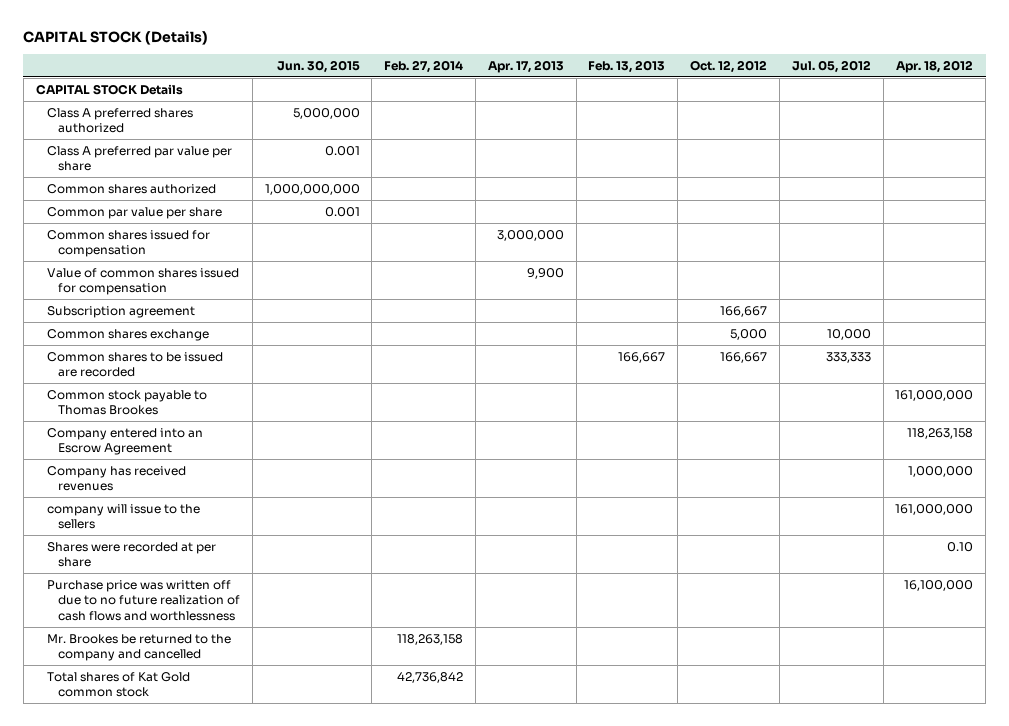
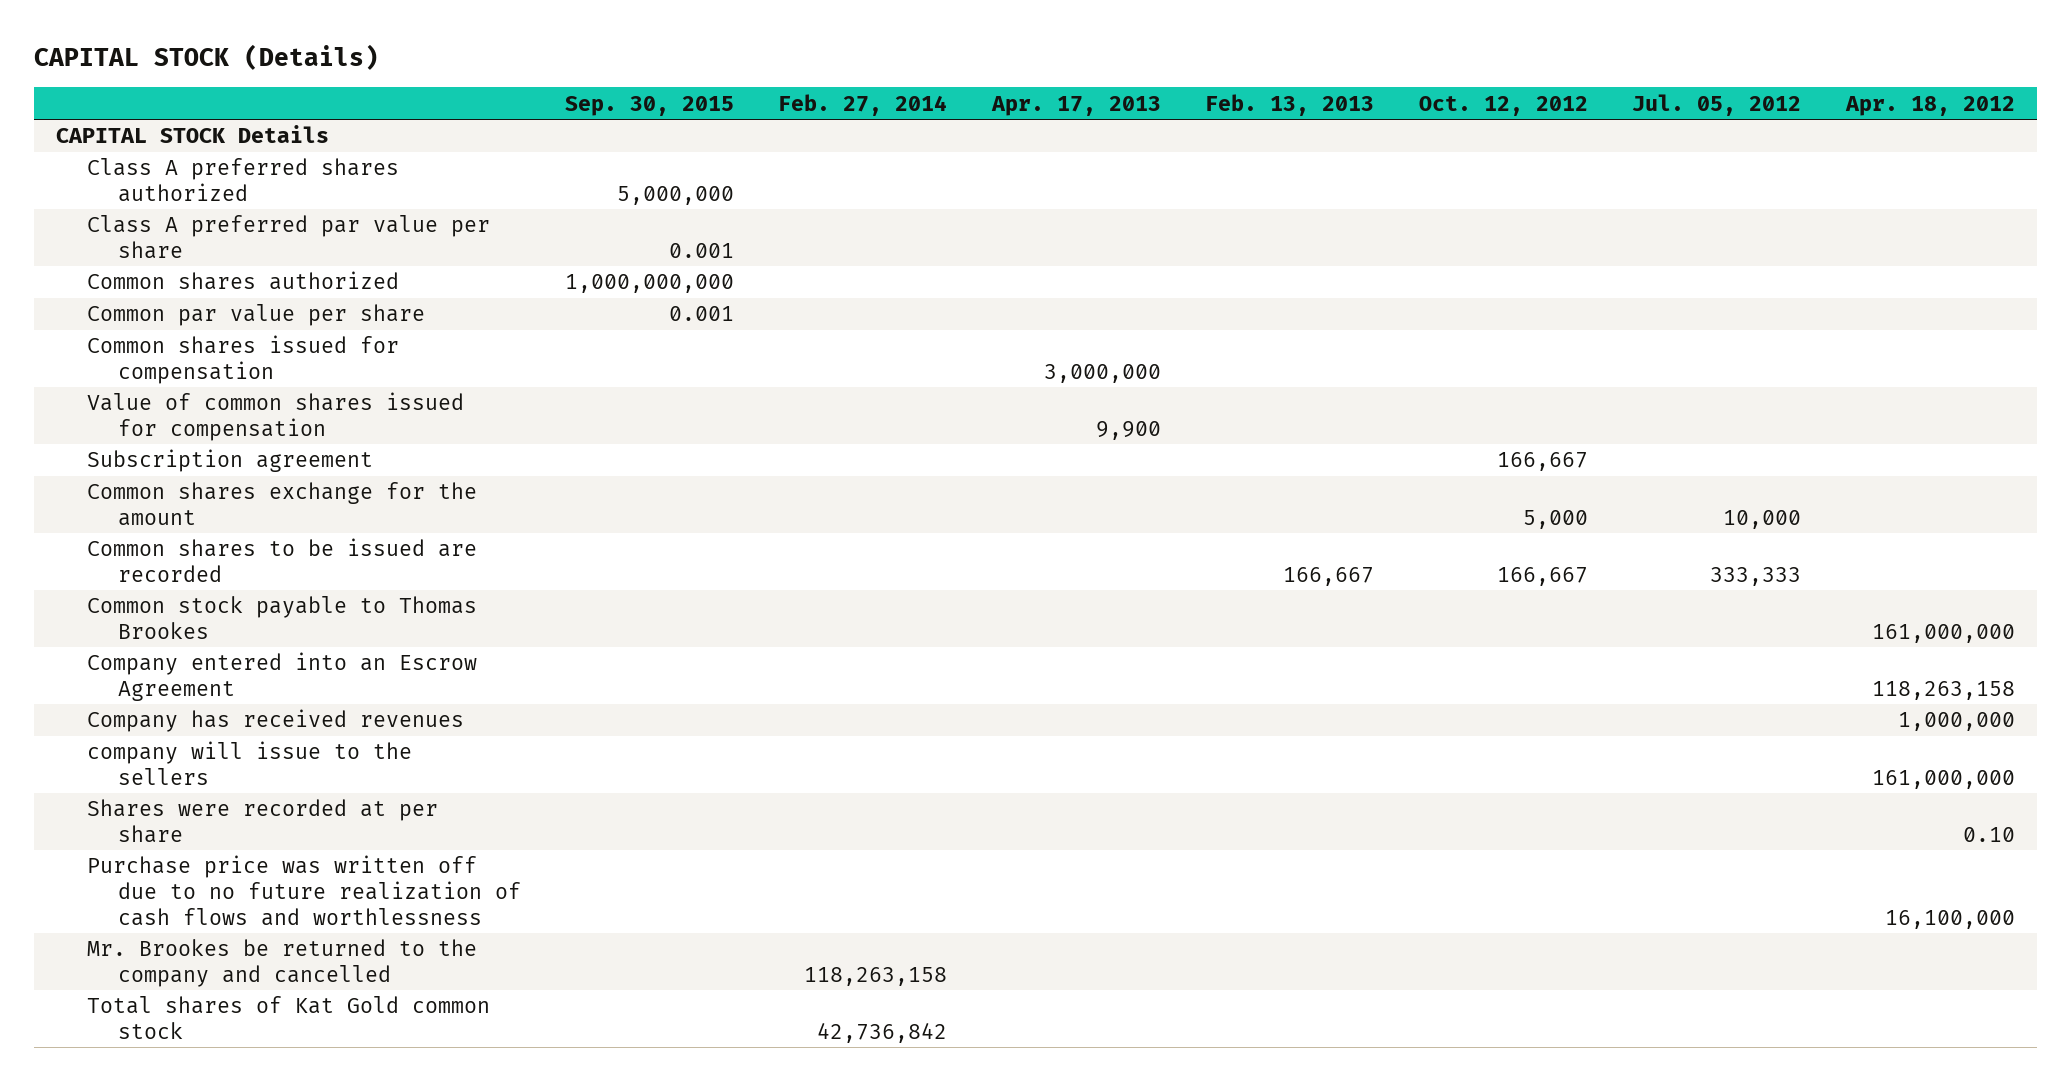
- | Jun. 30, 2015 | Feb. 27, 2014 | Apr. 17, 2013 | Feb. 13, 2013 | Oct. 12, 2012 | Jul. 05, 2012 | Apr. 18, 2012
+ | Sep. 30, 2015 | Feb. 27, 2014 | Apr. 17, 2013 | Feb. 13, 2013 | Oct. 12, 2012 | Jul. 05, 2012 | Apr. 18, 2012
- Common shares exchange | | | | | 5,000 | 10,000 |
+ Common shares exchange for the amount | | | | | 5,000 | 10,000 |

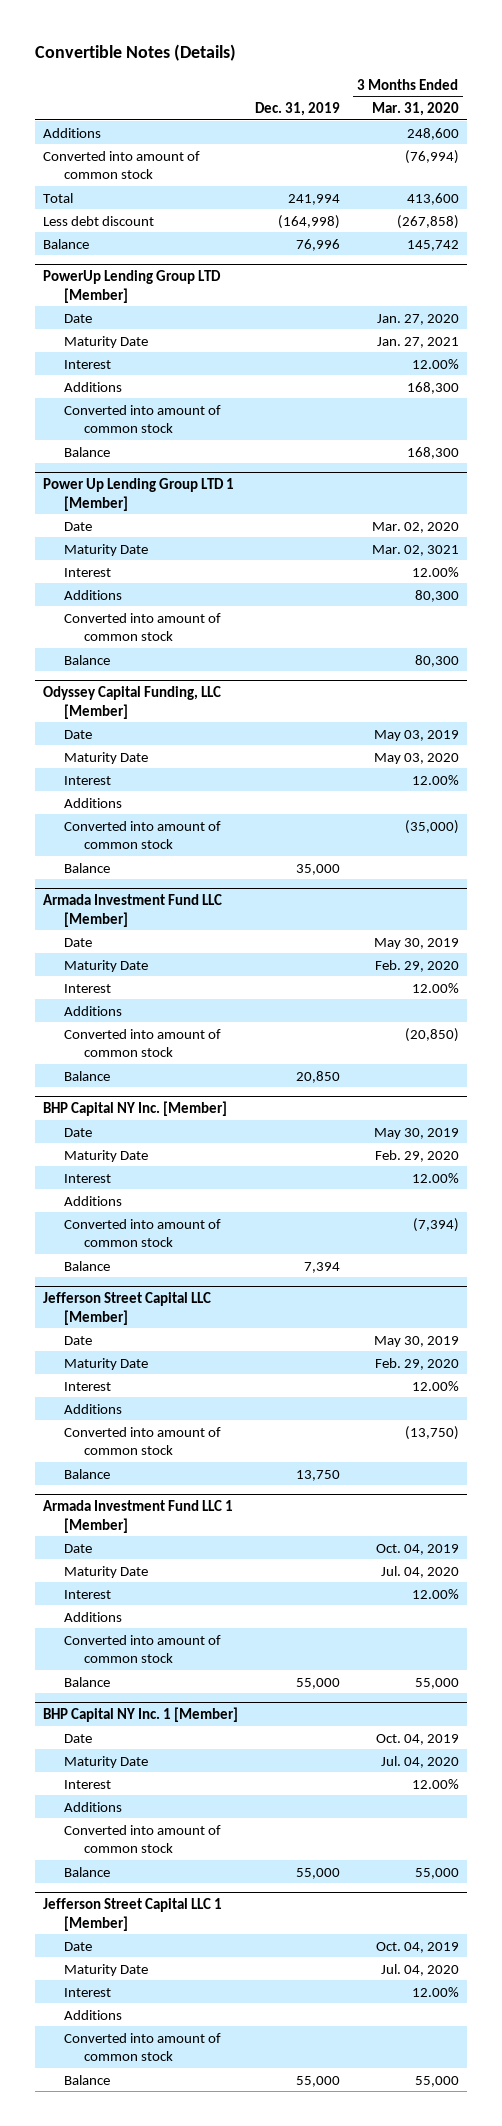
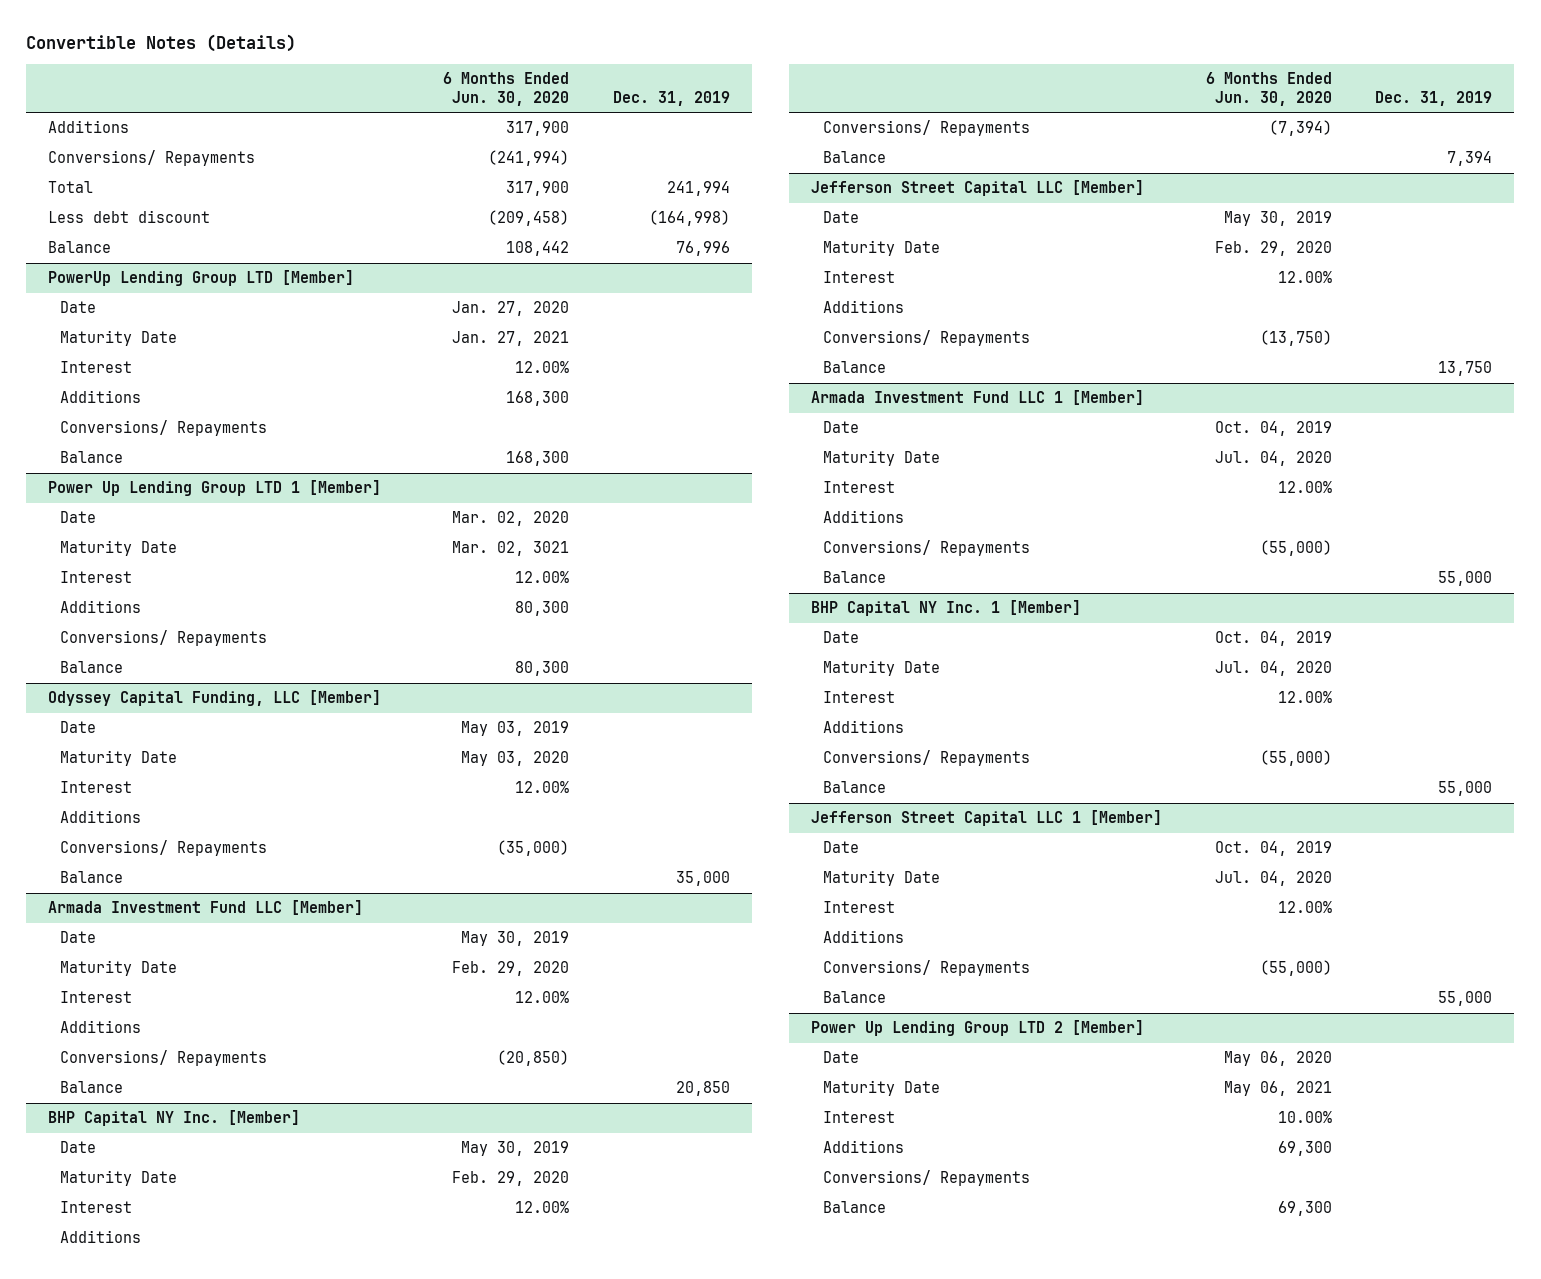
- | Dec. 31, 2019 | 3 Months Ended Mar. 31, 2020
+ | 6 Months Ended Jun. 30, 2020 | Dec. 31, 2019
- Converted into amount of common stock | | (76,994)
+ Conversions/ Repayments | (241,994) |
@ PowerUp Lending Group LTD [Member]
- Converted into amount of common stock
+ Conversions/ Repayments
@ Power Up Lending Group LTD 1 [Member]
- Converted into amount of common stock
+ Conversions/ Repayments
@ Odyssey Capital Funding, LLC [Member]
- Converted into amount of common stock | | (35,000)
+ Conversions/ Repayments | (35,000) |
@ Armada Investment Fund LLC [Member]
- Converted into amount of common stock | | (20,850)
+ Conversions/ Repayments | (20,850) |
@ BHP Capital NY Inc. [Member]
- Converted into amount of common stock | | (7,394)
+ Conversions/ Repayments | (7,394) |
@ Jefferson Street Capital LLC [Member]
- Converted into amount of common stock | | (13,750)
+ Conversions/ Repayments | (13,750) |
@ Armada Investment Fund LLC 1 [Member]
- Converted into amount of common stock
+ Conversions/ Repayments | (55,000) |
@ BHP Capital NY Inc. 1 [Member]
- Converted into amount of common stock
+ Conversions/ Repayments | (55,000) |
@ Jefferson Street Capital LLC 1 [Member]
- Converted into amount of common stock
+ Conversions/ Repayments | (55,000) |
+ Power Up Lending Group LTD 2 [Member]
+ Date | May 06, 2020 |
+ Maturity Date | May 06, 2021 |
+ Interest | 10.00% |
+ Additions | 69,300 |
+ Conversions/ Repayments
+ Balance | 69,300 |

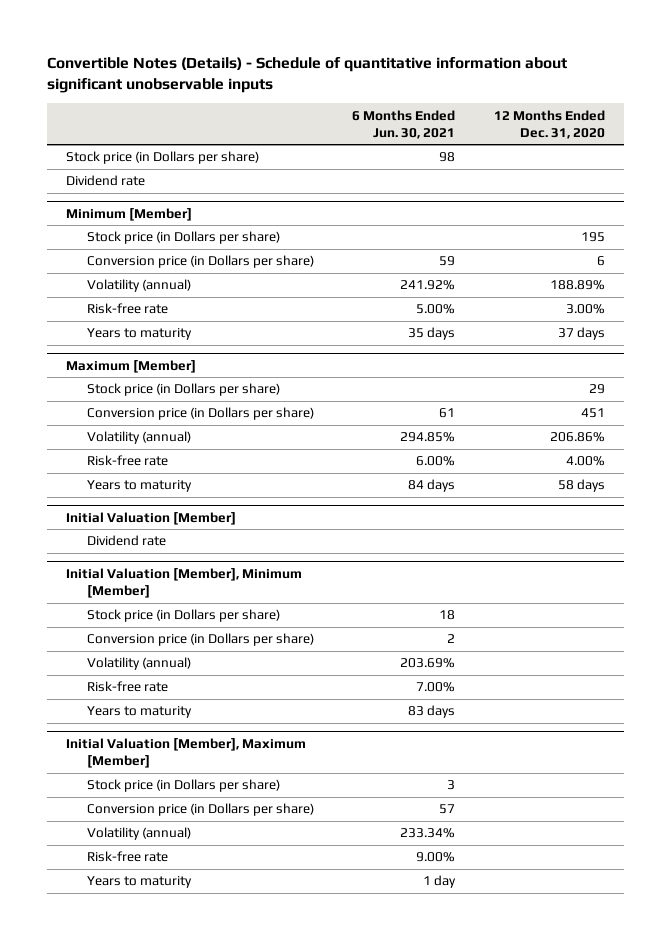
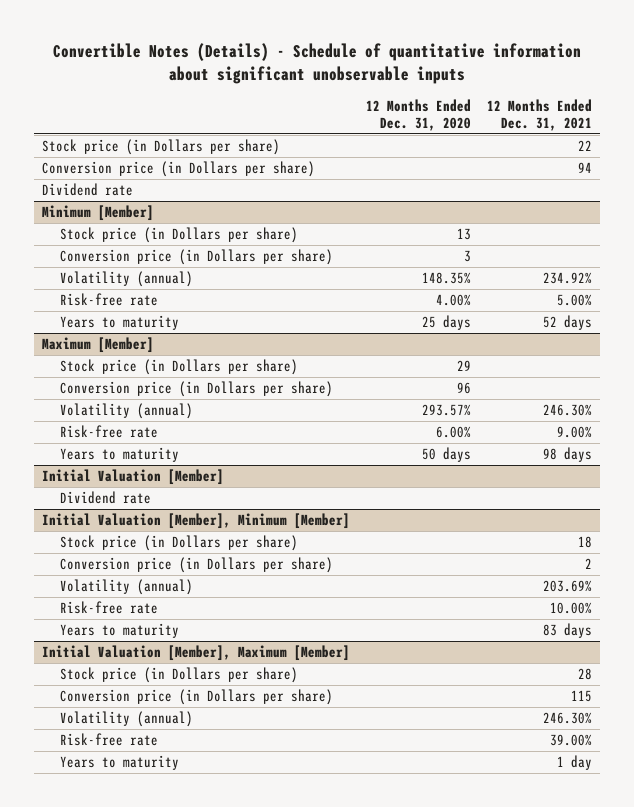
- | 6 Months Ended Jun. 30, 2021 | 12 Months Ended Dec. 31, 2020
+ | 12 Months Ended Dec. 31, 2020 | 12 Months Ended Dec. 31, 2021
+ Conversion price (in Dollars per share) | | 94
@ Minimum [Member]
- Stock price (in Dollars per share) | | 195
- Conversion price (in Dollars per share) | 59 | 6
- Volatility (annual) | 241.92% | 188.89%
- Risk-free rate | 5.00% | 3.00%
- Years to maturity | 35 days | 37 days
+ Stock price (in Dollars per share) | 13 |
+ Conversion price (in Dollars per share) | 3 |
+ Volatility (annual) | 148.35% | 234.92%
+ Risk-free rate | 4.00% | 5.00%
+ Years to maturity | 25 days | 52 days
@ Maximum [Member]
- Conversion price (in Dollars per share) | 61 | 451
- Volatility (annual) | 294.85% | 206.86%
- Risk-free rate | 6.00% | 4.00%
- Years to maturity | 84 days | 58 days
+ Conversion price (in Dollars per share) | 96 |
+ Volatility (annual) | 293.57% | 246.30%
+ Risk-free rate | 6.00% | 9.00%
+ Years to maturity | 50 days | 98 days

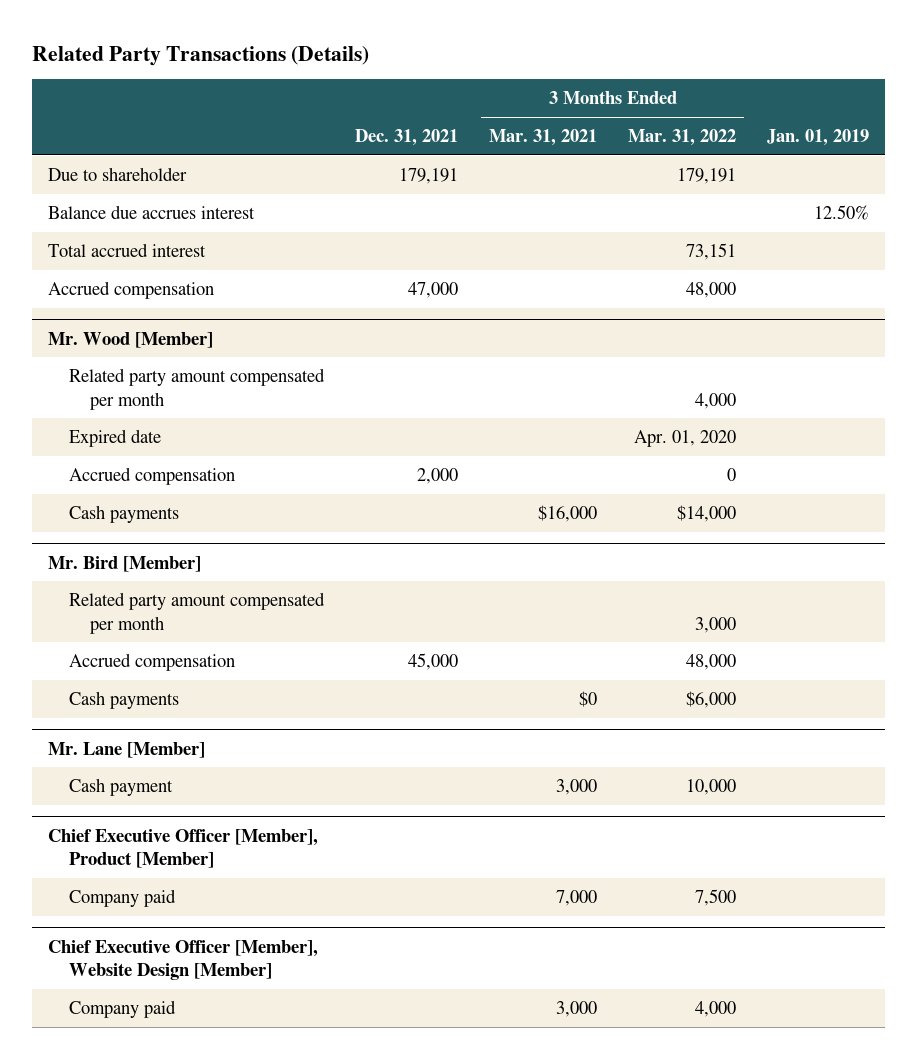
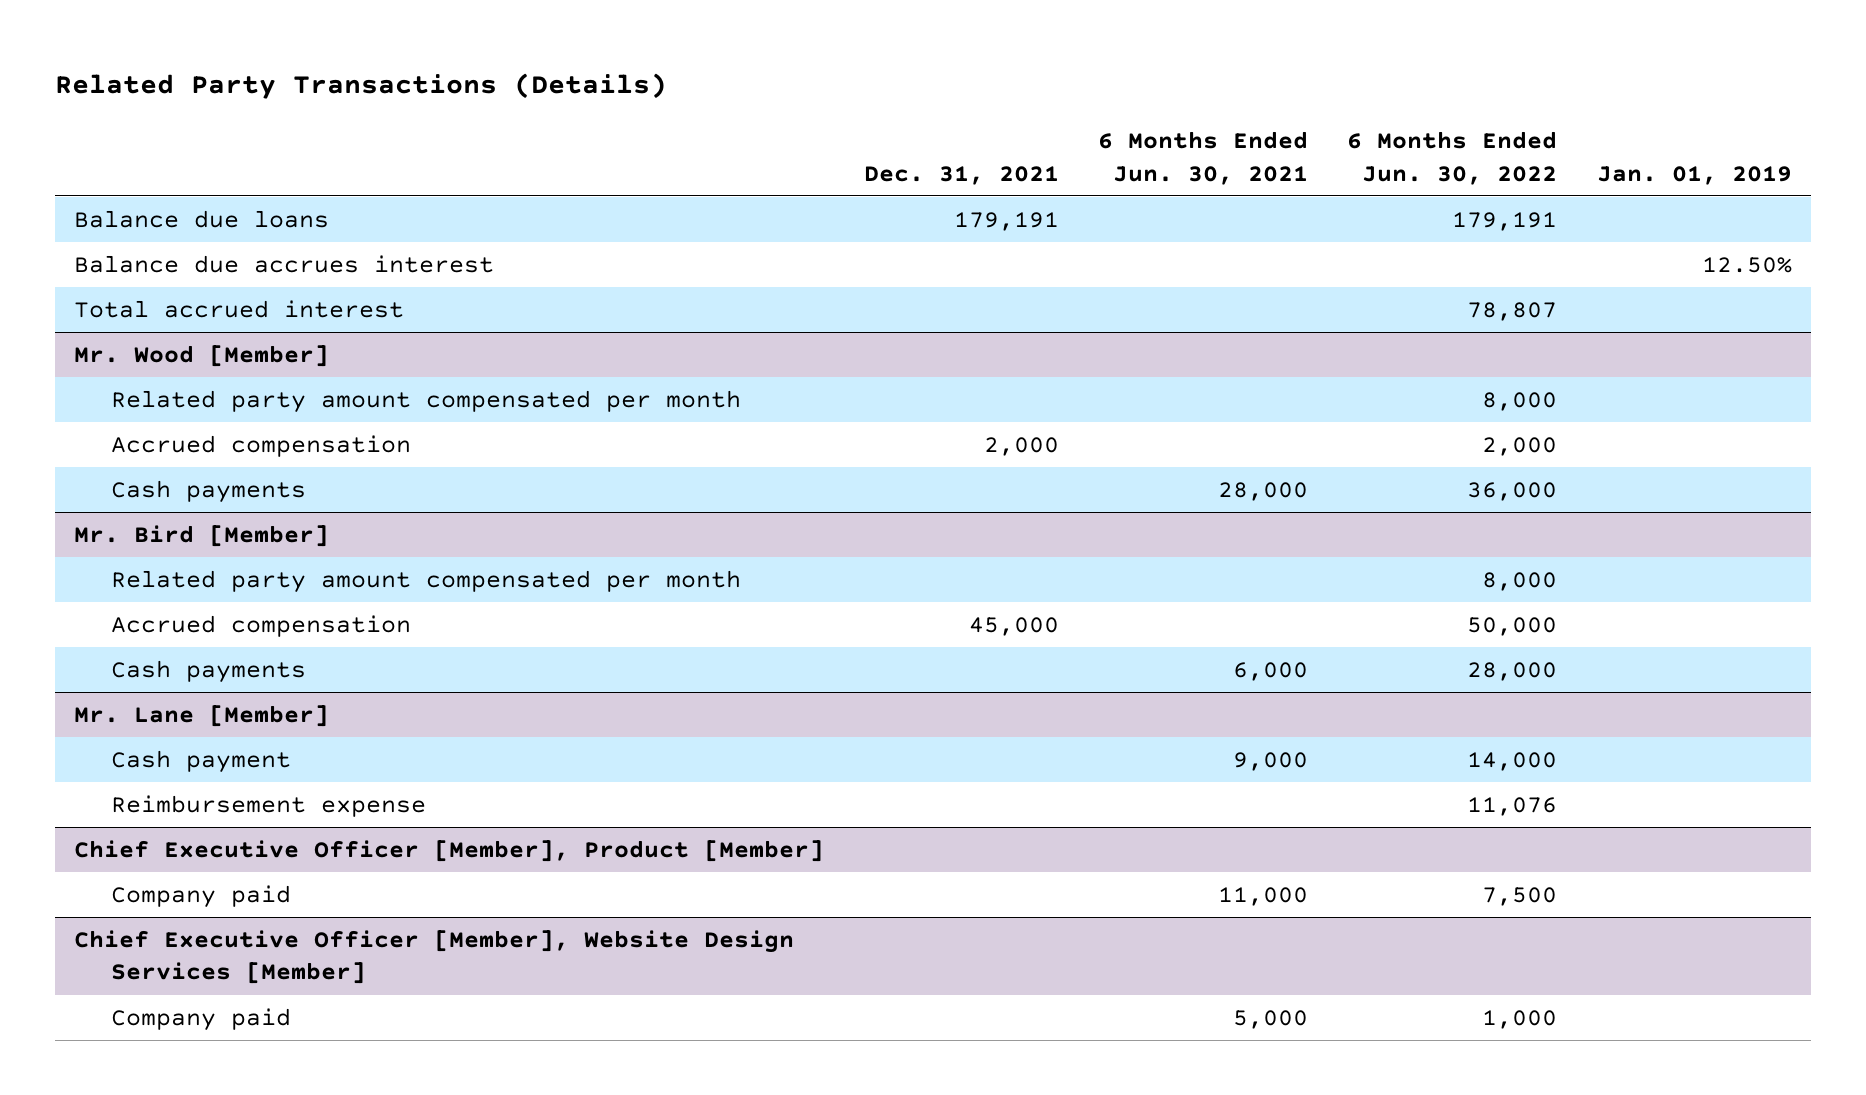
- | Dec. 31, 2021 | 3 Months Ended Mar. 31, 2021 | 3 Months Ended Mar. 31, 2022 | Jan. 01, 2019
+ | Dec. 31, 2021 | 6 Months Ended Jun. 30, 2021 | 6 Months Ended Jun. 30, 2022 | Jan. 01, 2019
- Due to shareholder | 179,191 | | 179,191 |
+ Balance due loans | 179,191 | | 179,191 |
- Accrued compensation | 47,000 | | 48,000 |
@ Mr. Wood [Member]
- Expired date | | | Apr. 01, 2020 |
@ Mr. Lane [Member]
+ Reimbursement expense | | | 11,076 |
- Chief Executive Officer [Member], Website Design [Member]
+ Chief Executive Officer [Member], Website Design Services [Member]

